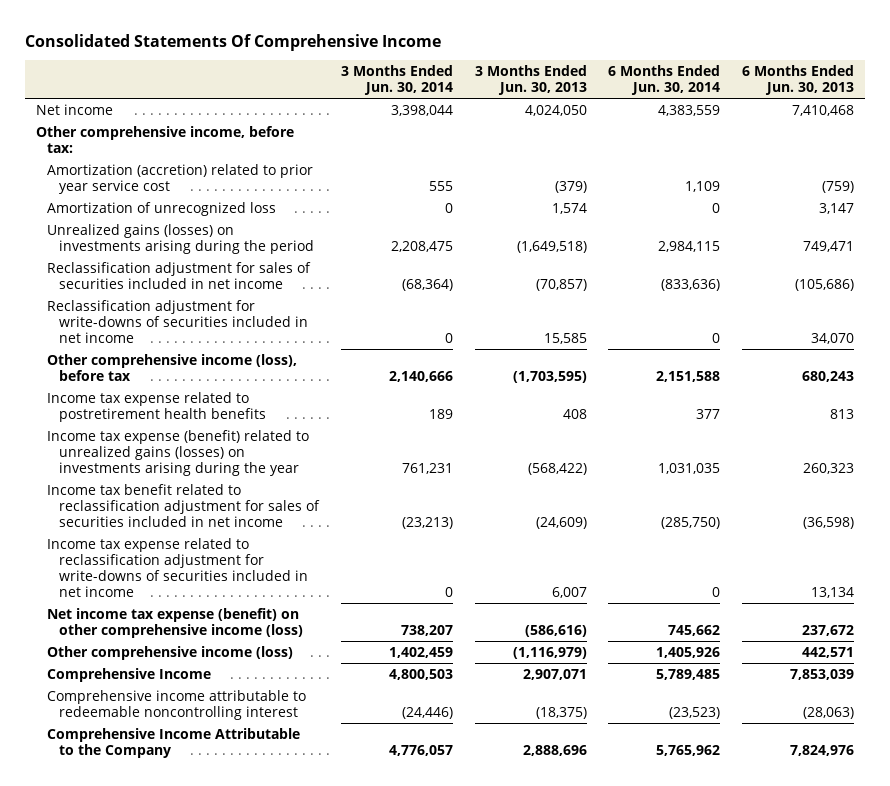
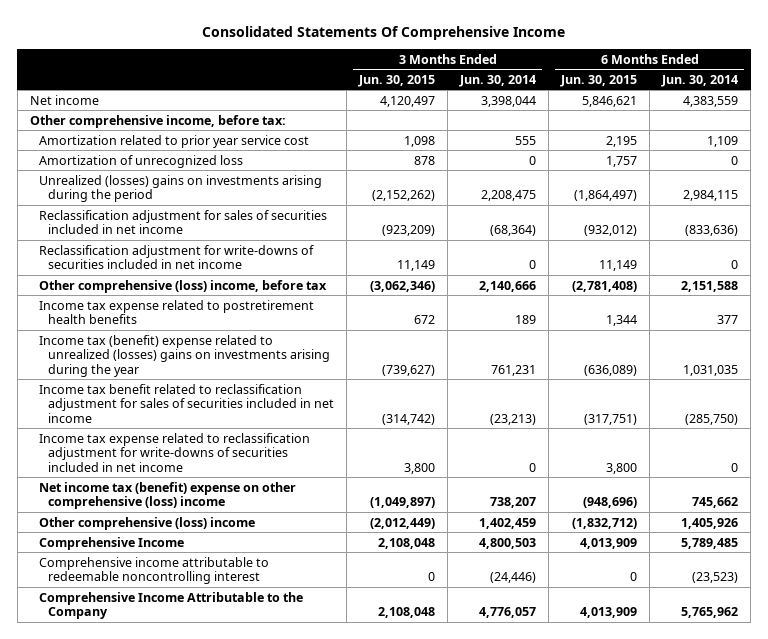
- | 3 Months Ended Jun. 30, 2014 | 3 Months Ended Jun. 30, 2013 | 6 Months Ended Jun. 30, 2014 | 6 Months Ended Jun. 30, 2013
+ | 3 Months Ended Jun. 30, 2015 | 3 Months Ended Jun. 30, 2014 | 6 Months Ended Jun. 30, 2015 | 6 Months Ended Jun. 30, 2014
- Amortization (accretion) related to prior year service cost | 555 | (379) | 1,109 | (759)
+ Amortization related to prior year service cost | 1,098 | 555 | 2,195 | 1,109
- Unrealized gains (losses) on investments arising during the period | 2,208,475 | (1,649,518) | 2,984,115 | 749,471
+ Unrealized (losses) gains on investments arising during the period | (2,152,262) | 2,208,475 | (1,864,497) | 2,984,115
- Other comprehensive income (loss), before tax | 2,140,666 | (1,703,595) | 2,151,588 | 680,243
+ Other comprehensive (loss) income, before tax | (3,062,346) | 2,140,666 | (2,781,408) | 2,151,588
- Income tax expense (benefit) related to unrealized gains (losses) on investments arising during the year | 761,231 | (568,422) | 1,031,035 | 260,323
+ Income tax (benefit) expense related to unrealized (losses) gains on investments arising during the year | (739,627) | 761,231 | (636,089) | 1,031,035
- Net income tax expense (benefit) on other comprehensive income (loss) | 738,207 | (586,616) | 745,662 | 237,672
- Other comprehensive income (loss) | 1,402,459 | (1,116,979) | 1,405,926 | 442,571
+ Net income tax (benefit) expense on other comprehensive (loss) income | (1,049,897) | 738,207 | (948,696) | 745,662
+ Other comprehensive (loss) income | (2,012,449) | 1,402,459 | (1,832,712) | 1,405,926

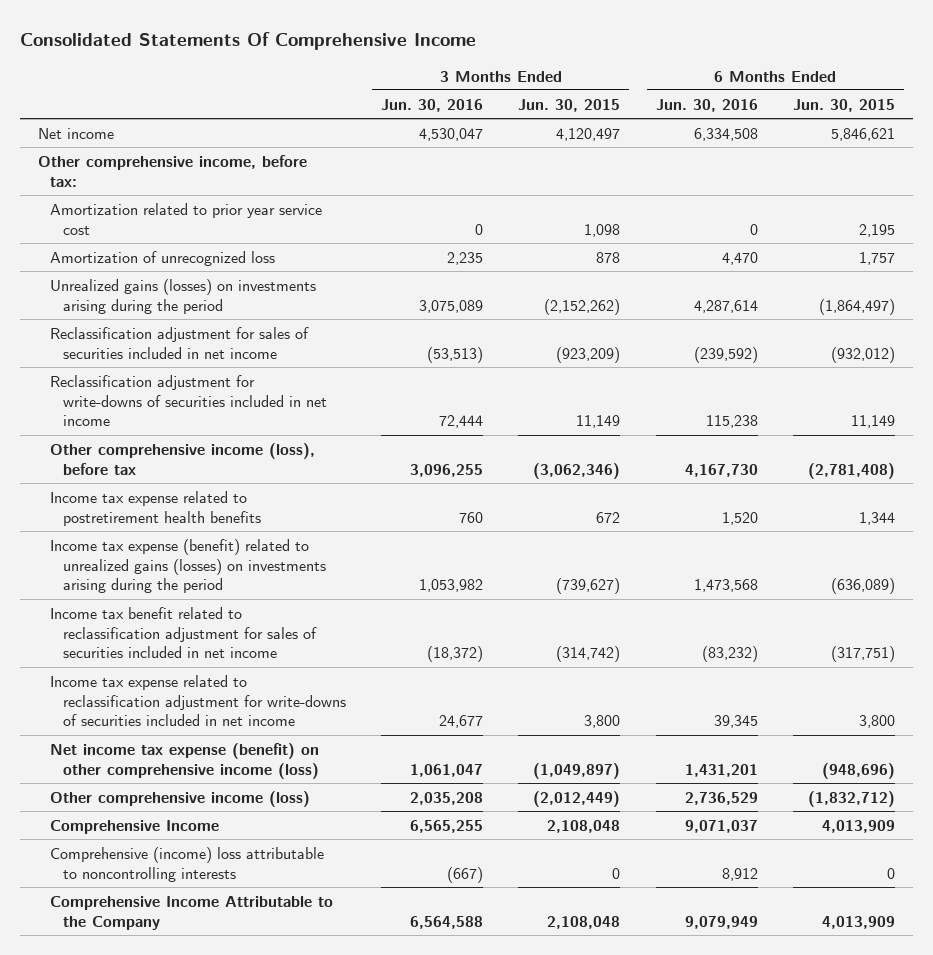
- | 3 Months Ended Jun. 30, 2015 | 3 Months Ended Jun. 30, 2014 | 6 Months Ended Jun. 30, 2015 | 6 Months Ended Jun. 30, 2014
+ | 3 Months Ended Jun. 30, 2016 | 3 Months Ended Jun. 30, 2015 | 6 Months Ended Jun. 30, 2016 | 6 Months Ended Jun. 30, 2015
- Unrealized (losses) gains on investments arising during the period | (2,152,262) | 2,208,475 | (1,864,497) | 2,984,115
+ Unrealized gains (losses) on investments arising during the period | 3,075,089 | (2,152,262) | 4,287,614 | (1,864,497)
- Other comprehensive (loss) income, before tax | (3,062,346) | 2,140,666 | (2,781,408) | 2,151,588
+ Other comprehensive income (loss), before tax | 3,096,255 | (3,062,346) | 4,167,730 | (2,781,408)
- Income tax (benefit) expense related to unrealized (losses) gains on investments arising during the year | (739,627) | 761,231 | (636,089) | 1,031,035
+ Income tax expense (benefit) related to unrealized gains (losses) on investments arising during the period | 1,053,982 | (739,627) | 1,473,568 | (636,089)
- Net income tax (benefit) expense on other comprehensive (loss) income | (1,049,897) | 738,207 | (948,696) | 745,662
- Other comprehensive (loss) income | (2,012,449) | 1,402,459 | (1,832,712) | 1,405,926
+ Net income tax expense (benefit) on other comprehensive income (loss) | 1,061,047 | (1,049,897) | 1,431,201 | (948,696)
+ Other comprehensive income (loss) | 2,035,208 | (2,012,449) | 2,736,529 | (1,832,712)
- Comprehensive income attributable to redeemable noncontrolling interest | 0 | (24,446) | 0 | (23,523)
+ Comprehensive (income) loss attributable to noncontrolling interests | (667) | 0 | 8,912 | 0

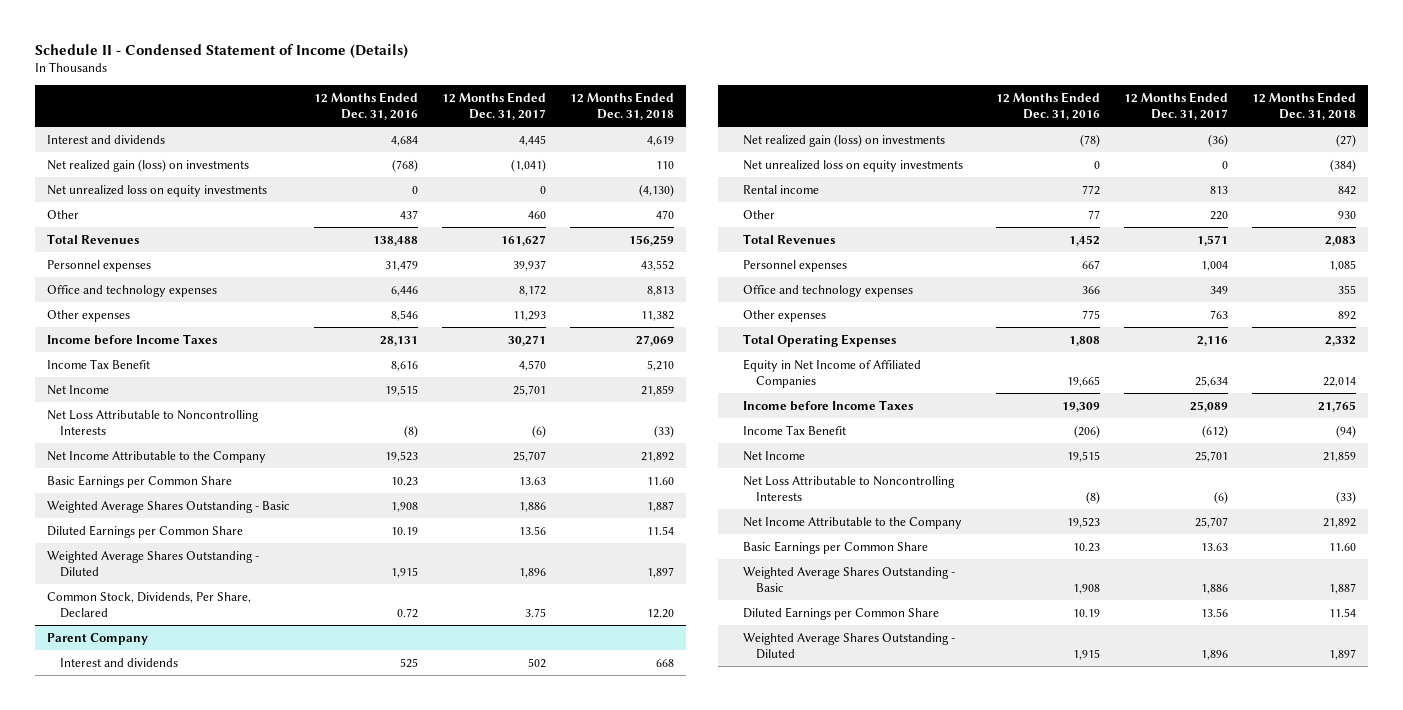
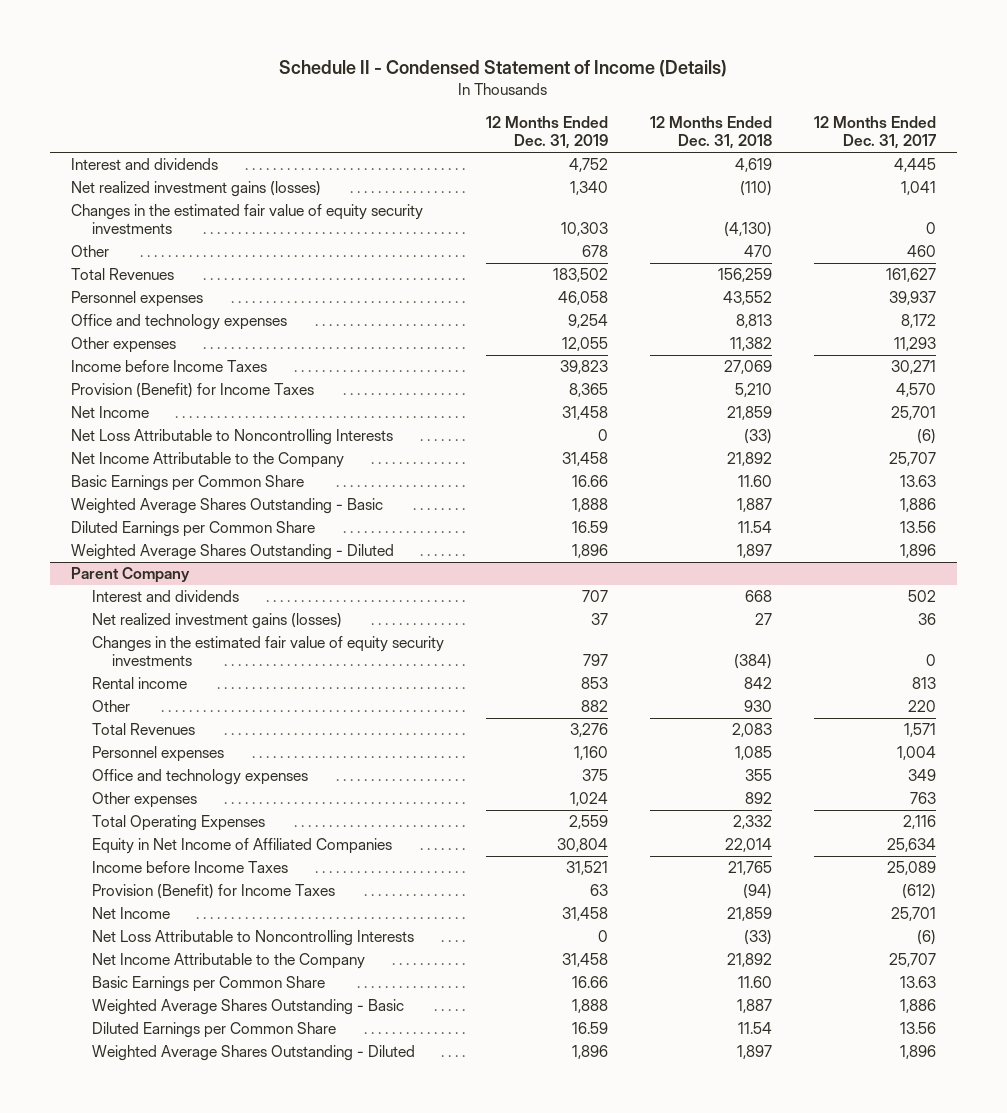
- | 12 Months Ended Dec. 31, 2016 | 12 Months Ended Dec. 31, 2017 | 12 Months Ended Dec. 31, 2018
+ | 12 Months Ended Dec. 31, 2019 | 12 Months Ended Dec. 31, 2018 | 12 Months Ended Dec. 31, 2017
- Net realized gain (loss) on investments | (768) | (1,041) | 110
- Net unrealized loss on equity investments | 0 | 0 | (4,130)
+ Net realized investment gains (losses) | 1,340 | (110) | 1,041
+ Changes in the estimated fair value of equity security investments | 10,303 | (4,130) | 0
- Income Tax Benefit | 8,616 | 4,570 | 5,210
+ Provision (Benefit) for Income Taxes | 8,365 | 5,210 | 4,570
- Common Stock, Dividends, Per Share, Declared | 0.72 | 3.75 | 12.20
@ Parent Company
- Net realized gain (loss) on investments | (78) | (36) | (27)
- Net unrealized loss on equity investments | 0 | 0 | (384)
+ Net realized investment gains (losses) | 37 | 27 | 36
+ Changes in the estimated fair value of equity security investments | 797 | (384) | 0
- Income Tax Benefit | (206) | (612) | (94)
+ Provision (Benefit) for Income Taxes | 63 | (94) | (612)

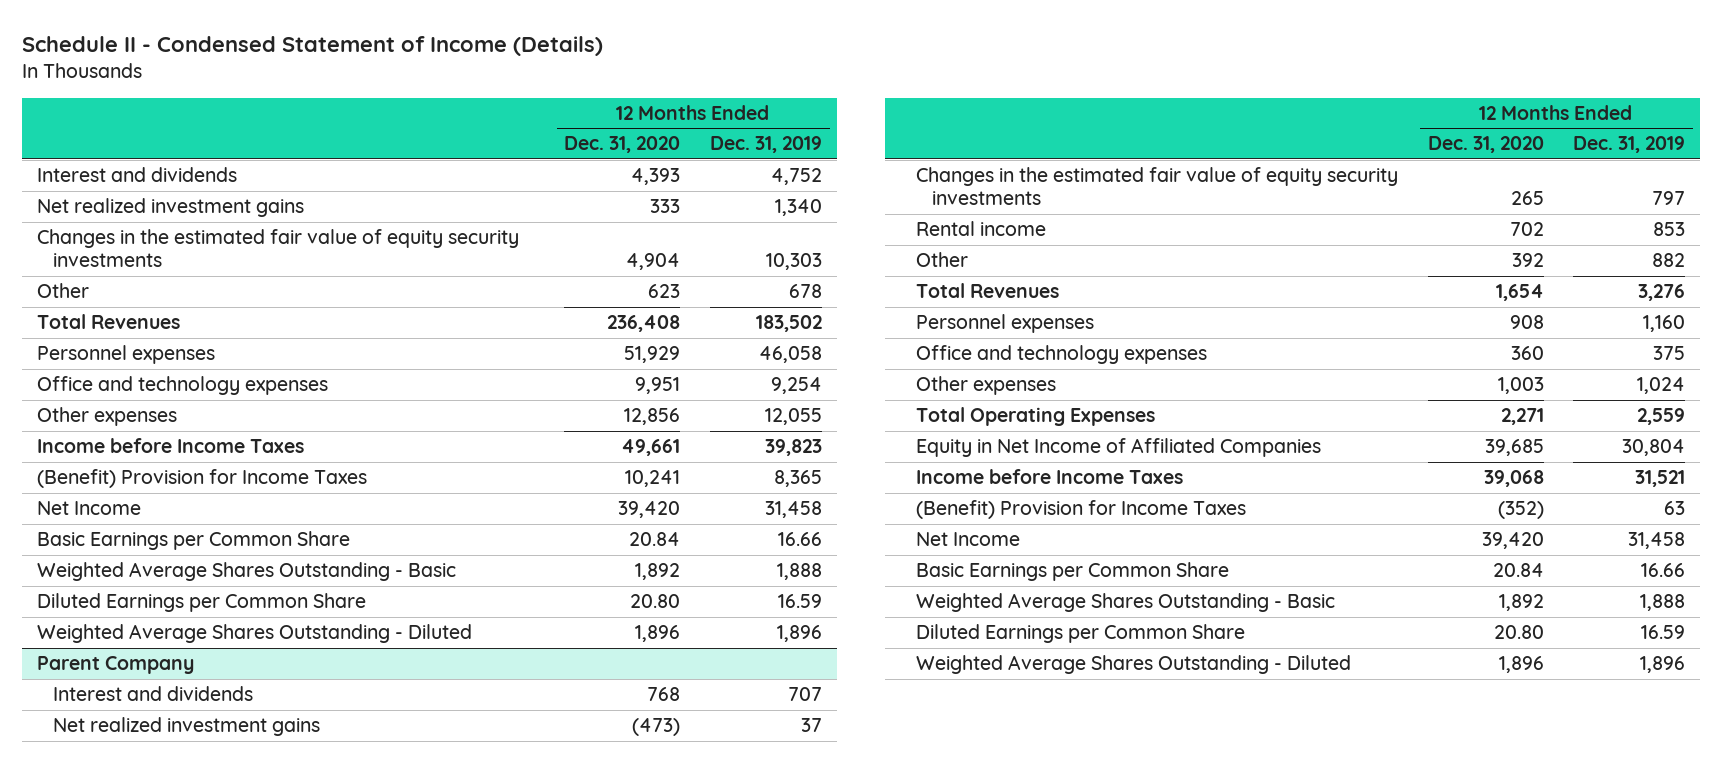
- | 12 Months Ended Dec. 31, 2019 | 12 Months Ended Dec. 31, 2018 | 12 Months Ended Dec. 31, 2017
+ | 12 Months Ended Dec. 31, 2020 | 12 Months Ended Dec. 31, 2019
- Net realized investment gains (losses) | 1,340 | (110) | 1,041
+ Net realized investment gains | 333 | 1,340
- Provision (Benefit) for Income Taxes | 8,365 | 5,210 | 4,570
+ (Benefit) Provision for Income Taxes | 10,241 | 8,365
- Net Loss Attributable to Noncontrolling Interests | 0 | (33) | (6)
- Net Income Attributable to the Company | 31,458 | 21,892 | 25,707
@ Parent Company
- Net realized investment gains (losses) | 37 | 27 | 36
+ Net realized investment gains | (473) | 37
- Provision (Benefit) for Income Taxes | 63 | (94) | (612)
+ (Benefit) Provision for Income Taxes | (352) | 63
- Net Loss Attributable to Noncontrolling Interests | 0 | (33) | (6)
- Net Income Attributable to the Company | 31,458 | 21,892 | 25,707

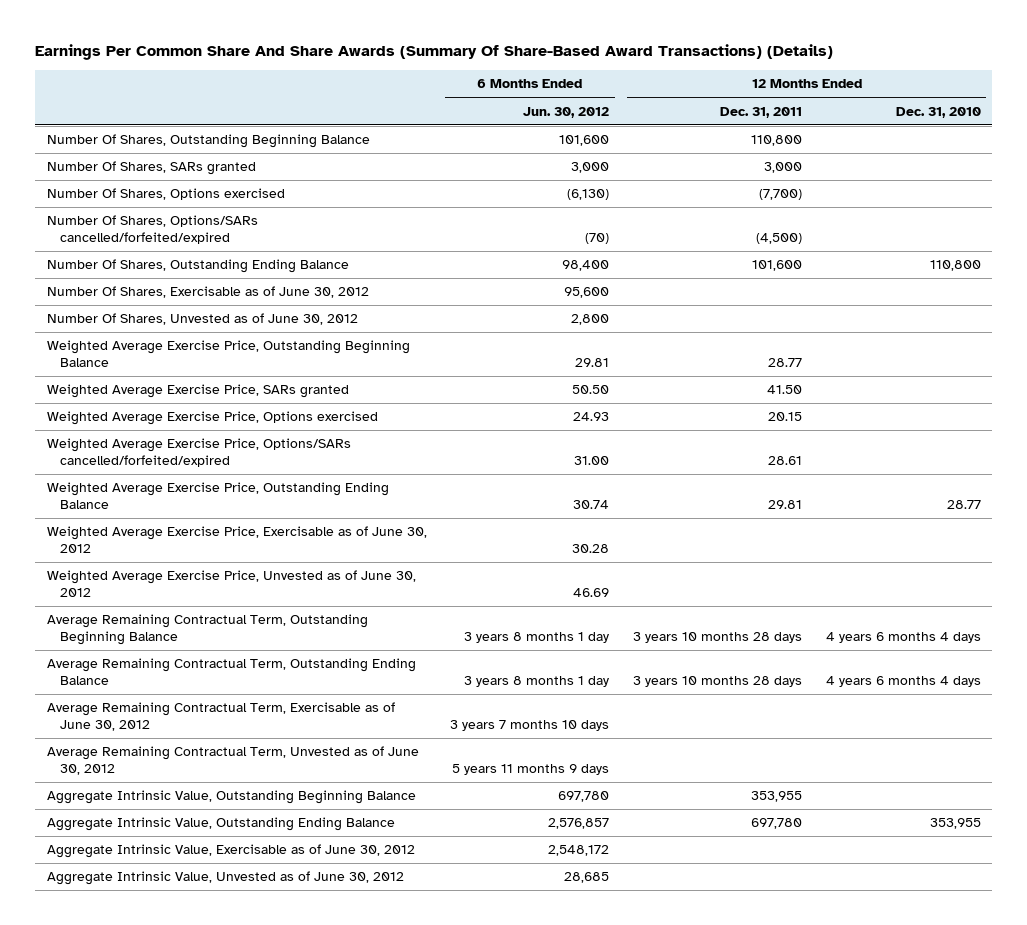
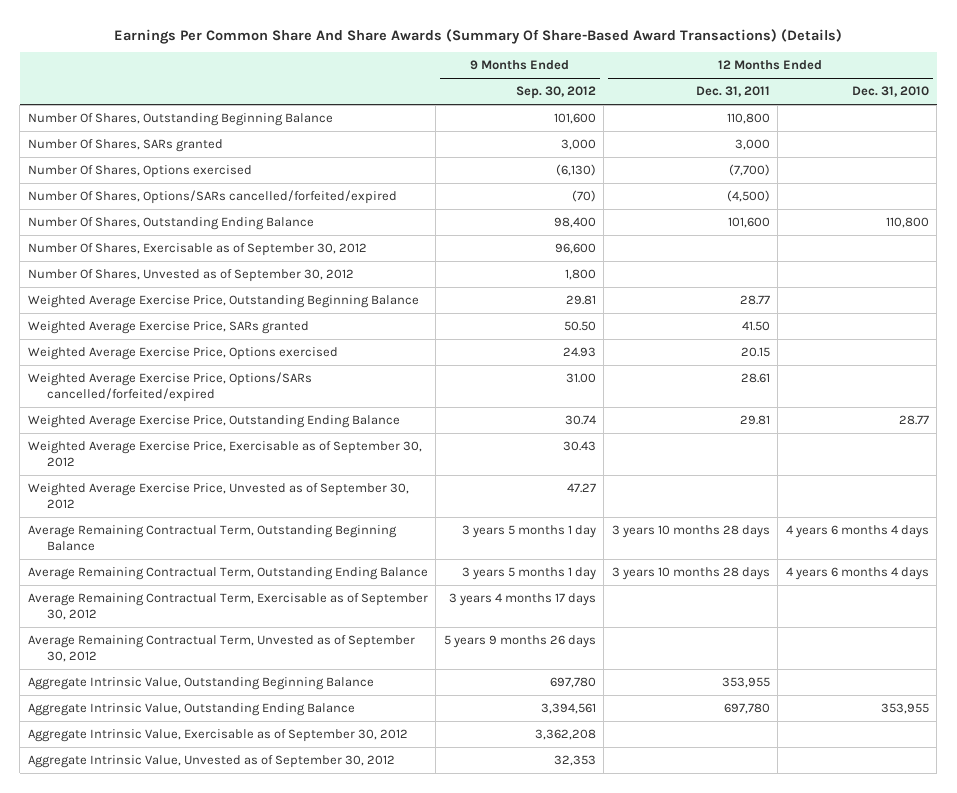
- | 6 Months Ended Jun. 30, 2012 | 12 Months Ended Dec. 31, 2011 | 12 Months Ended Dec. 31, 2010
+ | 9 Months Ended Sep. 30, 2012 | 12 Months Ended Dec. 31, 2011 | 12 Months Ended Dec. 31, 2010
- Number Of Shares, Exercisable as of June 30, 2012 | 95,600 | |
- Number Of Shares, Unvested as of June 30, 2012 | 2,800 | |
+ Number Of Shares, Exercisable as of September 30, 2012 | 96,600 | |
+ Number Of Shares, Unvested as of September 30, 2012 | 1,800 | |
- Weighted Average Exercise Price, Exercisable as of June 30, 2012 | 30.28 | |
- Weighted Average Exercise Price, Unvested as of June 30, 2012 | 46.69 | |
+ Weighted Average Exercise Price, Exercisable as of September 30, 2012 | 30.43 | |
+ Weighted Average Exercise Price, Unvested as of September 30, 2012 | 47.27 | |
- Average Remaining Contractual Term, Exercisable as of June 30, 2012 | 3 years 7 months 10 days | |
- Average Remaining Contractual Term, Unvested as of June 30, 2012 | 5 years 11 months 9 days | |
+ Average Remaining Contractual Term, Exercisable as of September 30, 2012 | 3 years 4 months 17 days | |
+ Average Remaining Contractual Term, Unvested as of September 30, 2012 | 5 years 9 months 26 days | |
- Aggregate Intrinsic Value, Exercisable as of June 30, 2012 | 2,548,172 | |
- Aggregate Intrinsic Value, Unvested as of June 30, 2012 | 28,685 | |
+ Aggregate Intrinsic Value, Exercisable as of September 30, 2012 | 3,362,208 | |
+ Aggregate Intrinsic Value, Unvested as of September 30, 2012 | 32,353 | |

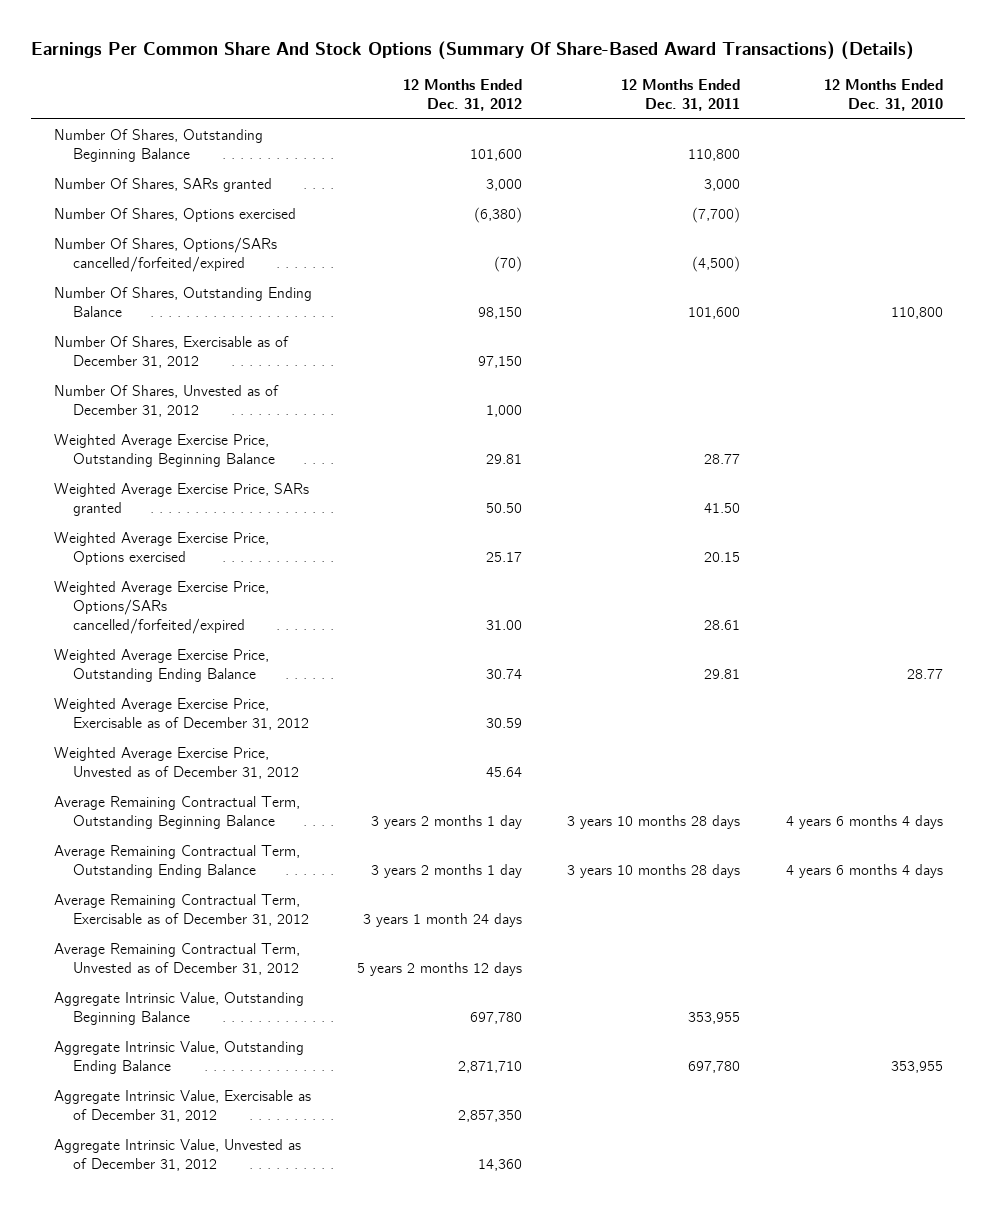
- Earnings Per Common Share And Share Awards (Summary Of Share-Based Award Transactions) (Details)
+ Earnings Per Common Share And Stock Options (Summary Of Share-Based Award Transactions) (Details)
- | 9 Months Ended Sep. 30, 2012 | 12 Months Ended Dec. 31, 2011 | 12 Months Ended Dec. 31, 2010
+ | 12 Months Ended Dec. 31, 2012 | 12 Months Ended Dec. 31, 2011 | 12 Months Ended Dec. 31, 2010
- Number Of Shares, Exercisable as of September 30, 2012 | 96,600 | |
- Number Of Shares, Unvested as of September 30, 2012 | 1,800 | |
+ Number Of Shares, Exercisable as of December 31, 2012 | 97,150 | |
+ Number Of Shares, Unvested as of December 31, 2012 | 1,000 | |
- Weighted Average Exercise Price, Exercisable as of September 30, 2012 | 30.43 | |
- Weighted Average Exercise Price, Unvested as of September 30, 2012 | 47.27 | |
+ Weighted Average Exercise Price, Exercisable as of December 31, 2012 | 30.59 | |
+ Weighted Average Exercise Price, Unvested as of December 31, 2012 | 45.64 | |
- Average Remaining Contractual Term, Exercisable as of September 30, 2012 | 3 years 4 months 17 days | |
- Average Remaining Contractual Term, Unvested as of September 30, 2012 | 5 years 9 months 26 days | |
+ Average Remaining Contractual Term, Exercisable as of December 31, 2012 | 3 years 1 month 24 days | |
+ Average Remaining Contractual Term, Unvested as of December 31, 2012 | 5 years 2 months 12 days | |
- Aggregate Intrinsic Value, Exercisable as of September 30, 2012 | 3,362,208 | |
- Aggregate Intrinsic Value, Unvested as of September 30, 2012 | 32,353 | |
+ Aggregate Intrinsic Value, Exercisable as of December 31, 2012 | 2,857,350 | |
+ Aggregate Intrinsic Value, Unvested as of December 31, 2012 | 14,360 | |

